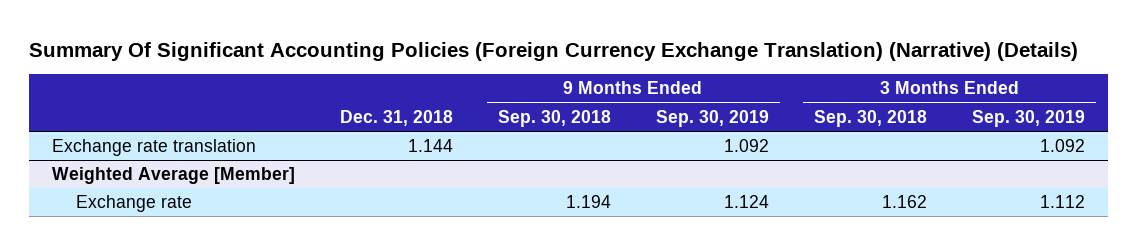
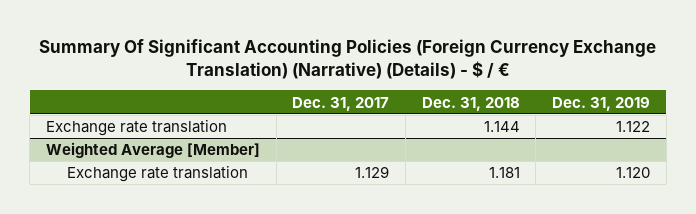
- Summary Of Significant Accounting Policies (Foreign Currency Exchange Translation) (Narrative) (Details)
+ Summary Of Significant Accounting Policies (Foreign Currency Exchange Translation) (Narrative) (Details) - $ / €
- | Dec. 31, 2018 | 9 Months Ended Sep. 30, 2018 | 9 Months Ended Sep. 30, 2019 | 3 Months Ended Sep. 30, 2018 | 3 Months Ended Sep. 30, 2019
+ | Dec. 31, 2017 | Dec. 31, 2018 | Dec. 31, 2019
@ Weighted Average [Member]
- Exchange rate | | 1.194 | 1.124 | 1.162 | 1.112
+ Exchange rate translation | 1.129 | 1.181 | 1.120

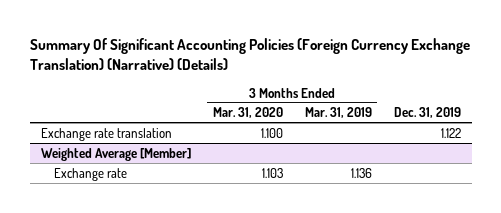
- Summary Of Significant Accounting Policies (Foreign Currency Exchange Translation) (Narrative) (Details) - $ / €
+ Summary Of Significant Accounting Policies (Foreign Currency Exchange Translation) (Narrative) (Details)
- | Dec. 31, 2017 | Dec. 31, 2018 | Dec. 31, 2019
+ | 3 Months Ended Mar. 31, 2020 | 3 Months Ended Mar. 31, 2019 | Dec. 31, 2019
@ Weighted Average [Member]
- Exchange rate translation | 1.129 | 1.181 | 1.120
+ Exchange rate | 1.103 | 1.136 |

